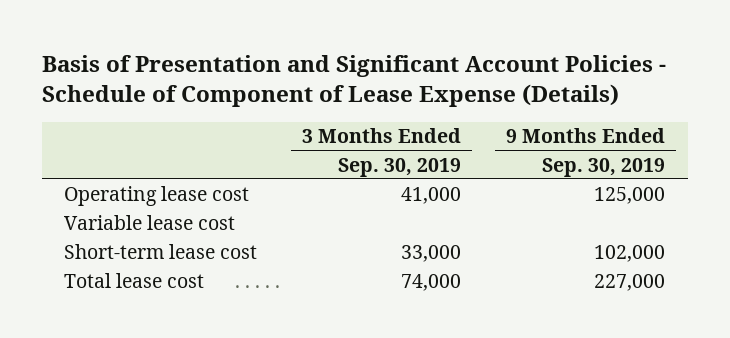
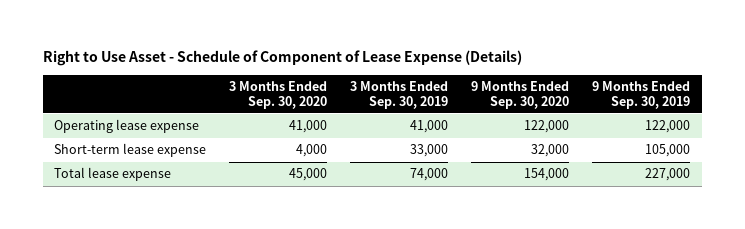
- Basis of Presentation and Significant Account Policies - Schedule of Component of Lease Expense (Details)
+ Right to Use Asset - Schedule of Component of Lease Expense (Details)
- | 3 Months Ended Sep. 30, 2019 | 9 Months Ended Sep. 30, 2019
+ | 3 Months Ended Sep. 30, 2020 | 3 Months Ended Sep. 30, 2019 | 9 Months Ended Sep. 30, 2020 | 9 Months Ended Sep. 30, 2019
- Operating lease cost | 41,000 | 125,000
- Variable lease cost
- Short-term lease cost | 33,000 | 102,000
- Total lease cost | 74,000 | 227,000
+ Operating lease expense | 41,000 | 41,000 | 122,000 | 122,000
+ Short-term lease expense | 4,000 | 33,000 | 32,000 | 105,000
+ Total lease expense | 45,000 | 74,000 | 154,000 | 227,000

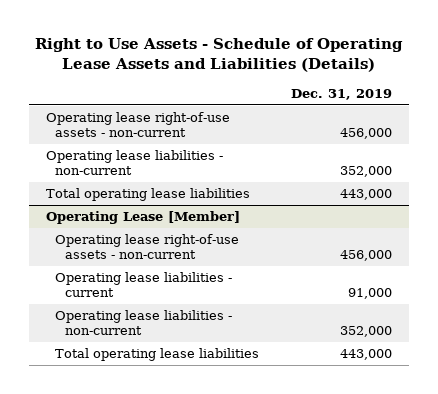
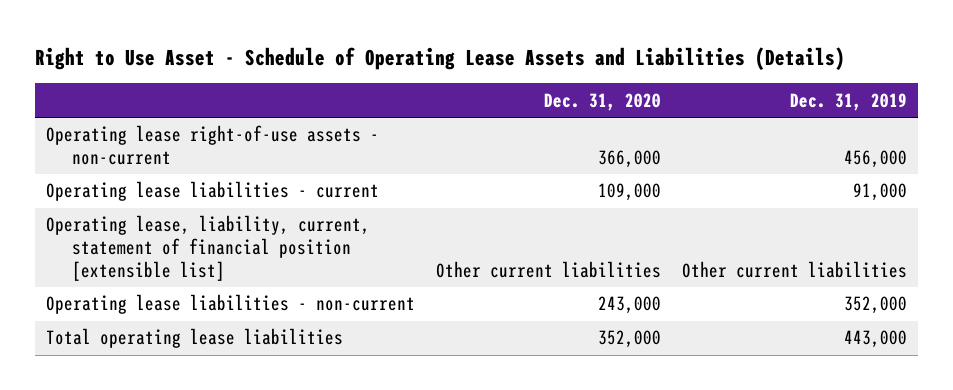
- Right to Use Assets - Schedule of Operating Lease Assets and Liabilities (Details)
+ Right to Use Asset - Schedule of Operating Lease Assets and Liabilities (Details)
- | Dec. 31, 2019
+ | Dec. 31, 2020 | Dec. 31, 2019
- Operating lease liabilities - non-current | 352,000
- Total operating lease liabilities | 443,000
- Operating Lease [Member]
- Operating lease right-of-use assets - non-current | 456,000
+ Operating lease, liability, current, statement of financial position [extensible list] | Other current liabilities | Other current liabilities

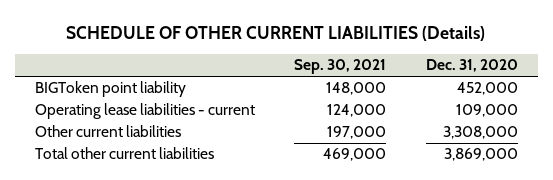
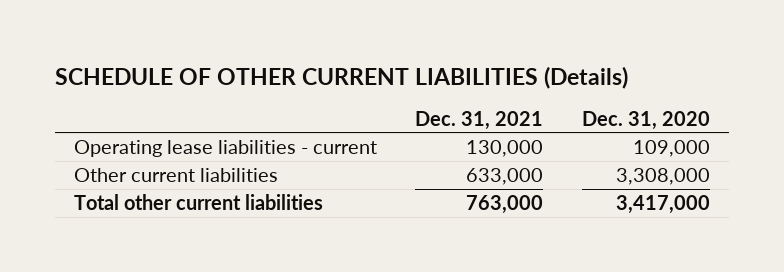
- | Sep. 30, 2021 | Dec. 31, 2020
+ | Dec. 31, 2021 | Dec. 31, 2020
- BIGToken point liability | 148,000 | 452,000
- Total other current liabilities | 469,000 | 3,869,000
+ Total other current liabilities | 763,000 | 3,417,000

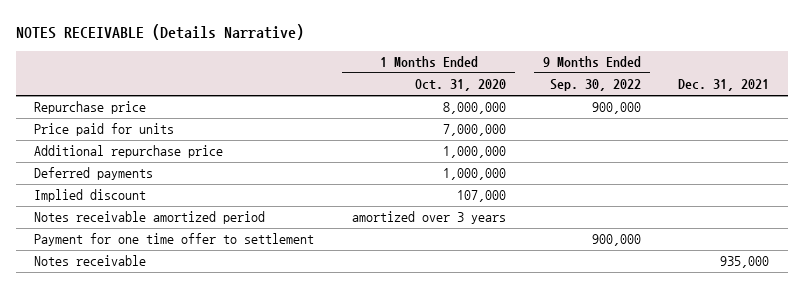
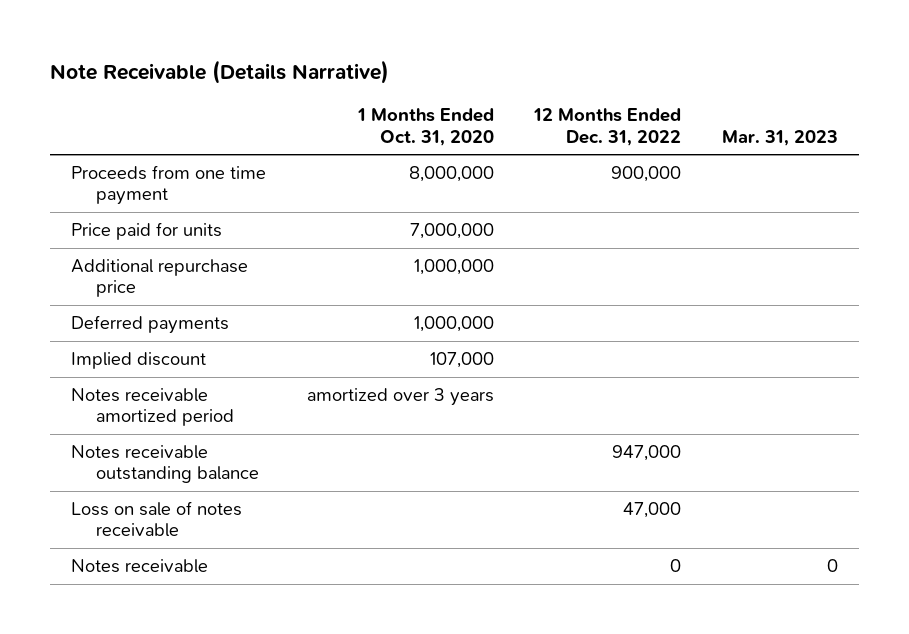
- NOTES RECEIVABLE (Details Narrative)
+ Note Receivable (Details Narrative)
- | 1 Months Ended Oct. 31, 2020 | 9 Months Ended Sep. 30, 2022 | Dec. 31, 2021
+ | 1 Months Ended Oct. 31, 2020 | 12 Months Ended Dec. 31, 2022 | Mar. 31, 2023
- Repurchase price | 8,000,000 | 900,000 |
+ Proceeds from one time payment | 8,000,000 | 900,000 |
- Payment for one time offer to settlement | | 900,000 |
+ Notes receivable outstanding balance | | 947,000 |
+ Loss on sale of notes receivable | | 47,000 |

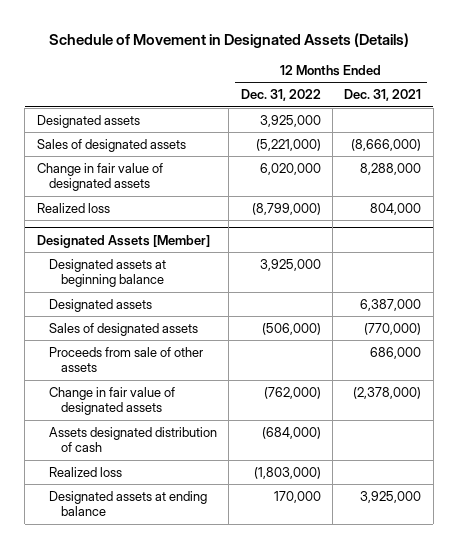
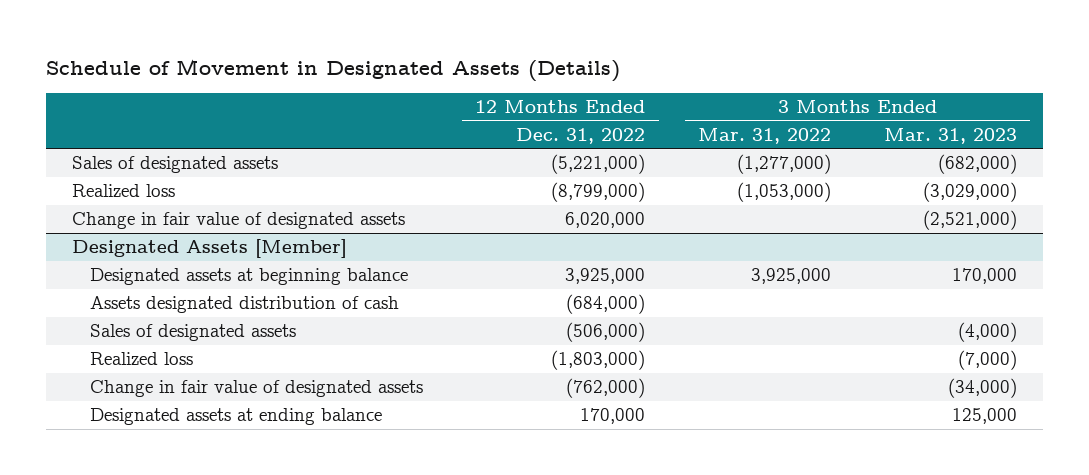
- | 12 Months Ended Dec. 31, 2022 | 12 Months Ended Dec. 31, 2021
+ | 12 Months Ended Dec. 31, 2022 | 3 Months Ended Mar. 31, 2022 | 3 Months Ended Mar. 31, 2023
- Designated assets | 3,925,000 |
moved down: Change in fair value of designated assets | 6,020,000 | | (2,521,000)
@ Designated Assets [Member]
- Designated assets | | 6,387,000
- Proceeds from sale of other assets | | 686,000
moved down: Sales of designated assets | (506,000) | | (4,000)
moved down: Change in fair value of designated assets | (762,000) | | (34,000)

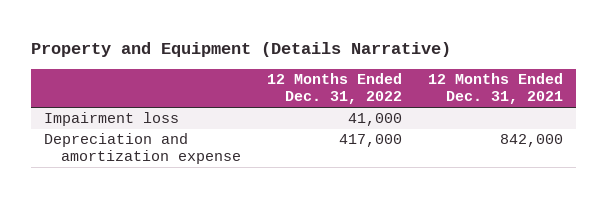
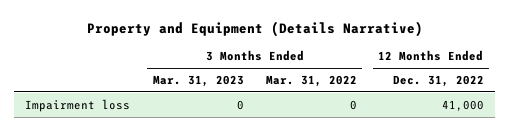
- | 12 Months Ended Dec. 31, 2022 | 12 Months Ended Dec. 31, 2021
+ | 3 Months Ended Mar. 31, 2023 | 3 Months Ended Mar. 31, 2022 | 12 Months Ended Dec. 31, 2022
- Depreciation and amortization expense | 417,000 | 842,000

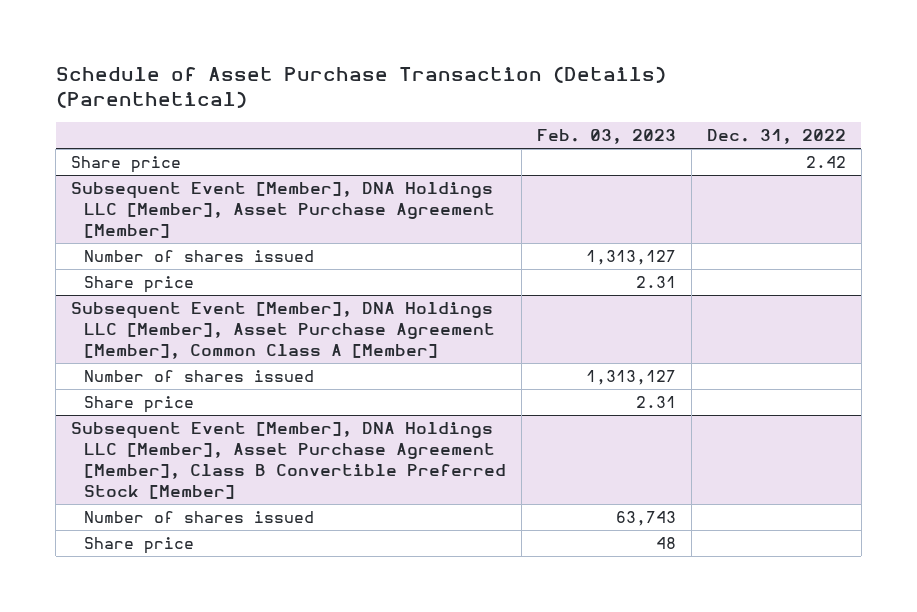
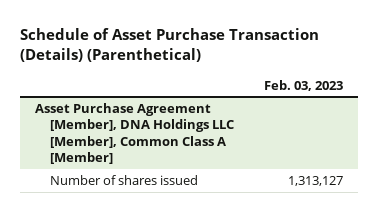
- | Feb. 03, 2023 | Dec. 31, 2022
+ | Feb. 03, 2023
- Share price | | 2.42
- Subsequent Event [Member], DNA Holdings LLC [Member], Asset Purchase Agreement [Member]
- Number of shares issued | 1,313,127 |
- Share price | 2.31 |
- Subsequent Event [Member], DNA Holdings LLC [Member], Asset Purchase Agreement [Member], Common Class A [Member]
+ Asset Purchase Agreement [Member], DNA Holdings LLC [Member], Common Class A [Member]
- Share price | 2.31 |
- Subsequent Event [Member], DNA Holdings LLC [Member], Asset Purchase Agreement [Member], Class B Convertible Preferred Stock [Member]
- Number of shares issued | 63,743 |
- Share price | 48 |

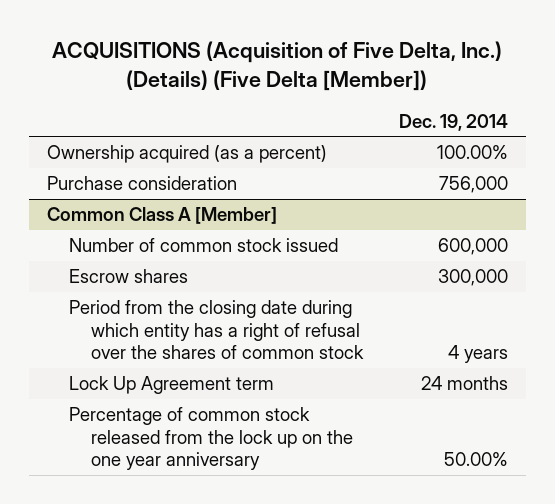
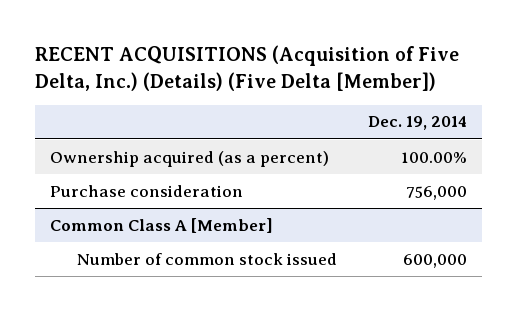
- ACQUISITIONS (Acquisition of Five Delta, Inc.) (Details) (Five Delta [Member])
+ RECENT ACQUISITIONS (Acquisition of Five Delta, Inc.) (Details) (Five Delta [Member])
@ Common Class A [Member]
- Escrow shares | 300,000
- Period from the closing date during which entity has a right of refusal over the shares of common stock | 4 years
- Lock Up Agreement term | 24 months
- Percentage of common stock released from the lock up on the one year anniversary | 50.00%

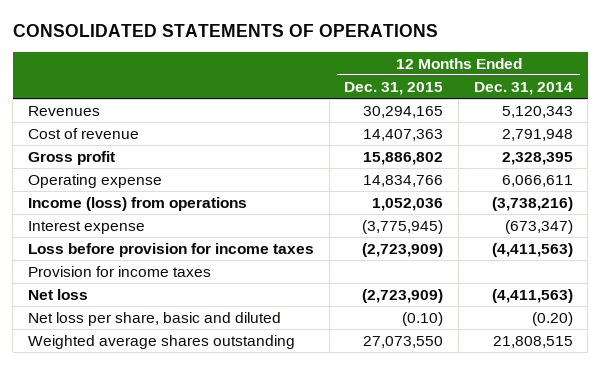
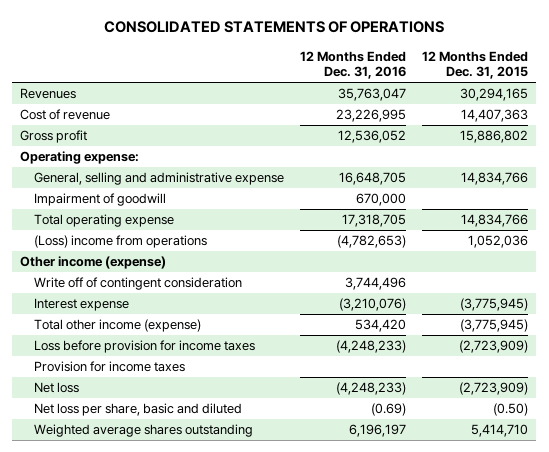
- | 12 Months Ended Dec. 31, 2015 | 12 Months Ended Dec. 31, 2014
+ | 12 Months Ended Dec. 31, 2016 | 12 Months Ended Dec. 31, 2015
- Operating expense | 14,834,766 | 6,066,611
- Income (loss) from operations | 1,052,036 | (3,738,216)
+ Operating expense:
+ General, selling and administrative expense | 16,648,705 | 14,834,766
+ Impairment of goodwill | 670,000 |
+ Total operating expense | 17,318,705 | 14,834,766
+ (Loss) income from operations | (4,782,653) | 1,052,036
+ Other income (expense)
+ Write off of contingent consideration | 3,744,496 |
+ Total other income (expense) | 534,420 | (3,775,945)
- Net loss per share, basic and diluted | (0.10) | (0.20)
- Weighted average shares outstanding | 27,073,550 | 21,808,515
+ Net loss per share, basic and diluted | (0.69) | (0.50)
+ Weighted average shares outstanding | 6,196,197 | 5,414,710

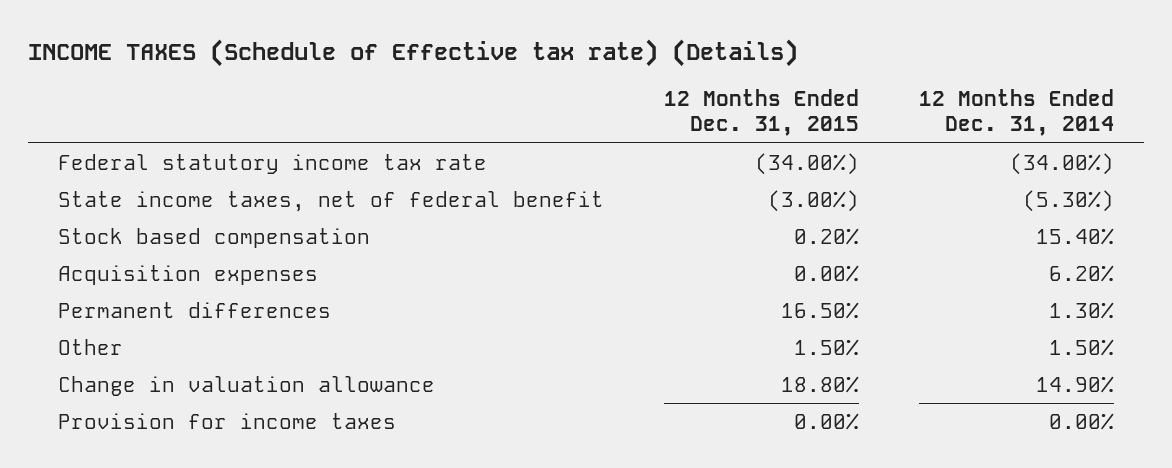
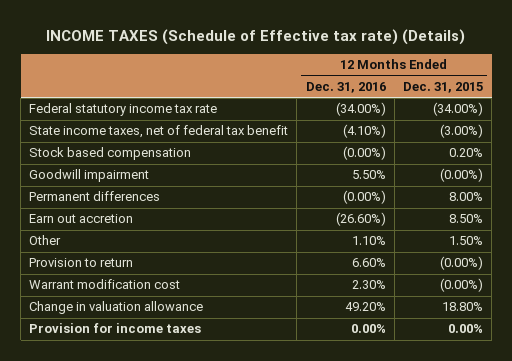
- | 12 Months Ended Dec. 31, 2015 | 12 Months Ended Dec. 31, 2014
+ | 12 Months Ended Dec. 31, 2016 | 12 Months Ended Dec. 31, 2015
- State income taxes, net of federal benefit | (3.00%) | (5.30%)
+ State income taxes, net of federal tax benefit | (4.10%) | (3.00%)
- Acquisition expenses | 0.00% | 6.20%
- Permanent differences | 16.50% | 1.30%
+ Goodwill impairment | 5.50% | (0.00%)
+ Permanent differences | (0.00%) | 8.00%
+ Earn out accretion | (26.60%) | 8.50%
+ Provision to return | 6.60% | (0.00%)
+ Warrant modification cost | 2.30% | (0.00%)

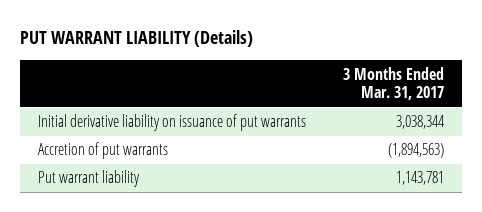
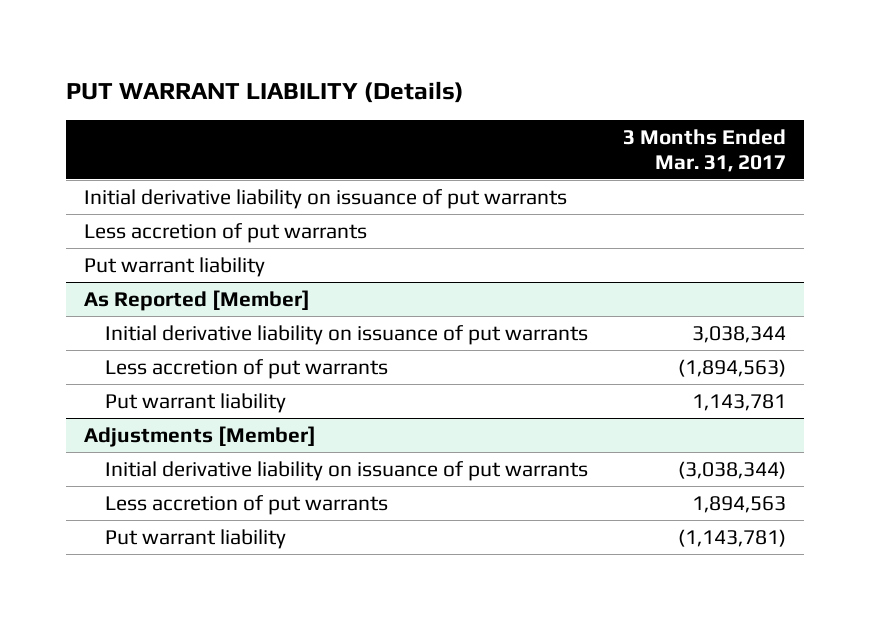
+ Initial derivative liability on issuance of put warrants
+ Less accretion of put warrants
+ Put warrant liability
+ As Reported [Member]
- Accretion of put warrants | (1,894,563)
+ Less accretion of put warrants | (1,894,563)
+ Adjustments [Member]
+ Initial derivative liability on issuance of put warrants | (3,038,344)
+ Less accretion of put warrants | 1,894,563
+ Put warrant liability | (1,143,781)

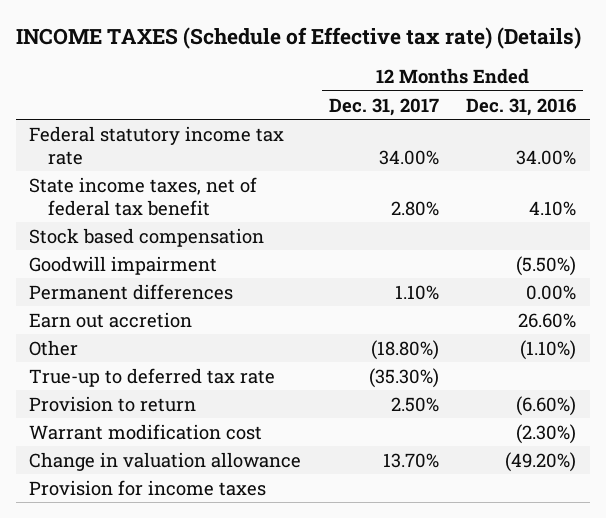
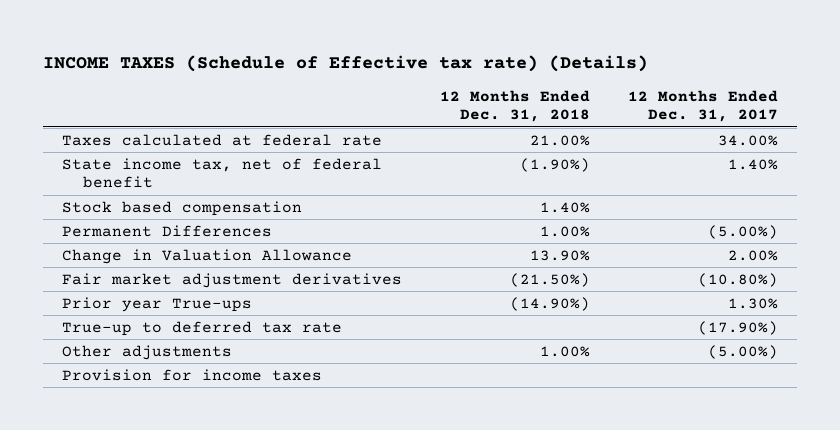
- | 12 Months Ended Dec. 31, 2017 | 12 Months Ended Dec. 31, 2016
+ | 12 Months Ended Dec. 31, 2018 | 12 Months Ended Dec. 31, 2017
- Federal statutory income tax rate | 34.00% | 34.00%
- State income taxes, net of federal tax benefit | 2.80% | 4.10%
+ Taxes calculated at federal rate | 21.00% | 34.00%
+ State income tax, net of federal benefit | (1.90%) | 1.40%
- Goodwill impairment | | (5.50%)
- Permanent differences | 1.10% | 0.00%
- Earn out accretion | | 26.60%
- Other | (18.80%) | (1.10%)
- True-up to deferred tax rate | (35.30%) |
- Provision to return | 2.50% | (6.60%)
- Warrant modification cost | | (2.30%)
- Change in valuation allowance | 13.70% | (49.20%)
+ Permanent Differences | 1.00% | (5.00%)
+ Change in Valuation Allowance | 13.90% | 2.00%
+ Fair market adjustment derivatives | (21.50%) | (10.80%)
+ Prior year True-ups | (14.90%) | 1.30%
+ True-up to deferred tax rate | | (17.90%)
+ Other adjustments | 1.00% | (5.00%)

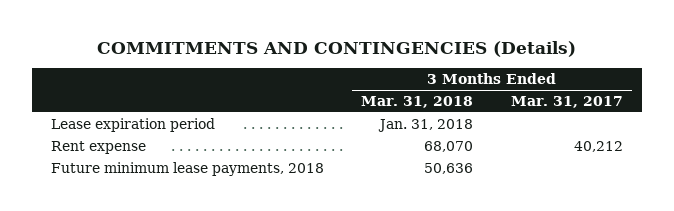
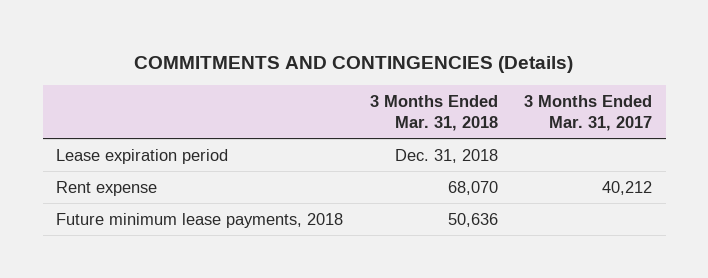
- Lease expiration period | Jan. 31, 2018 |
+ Lease expiration period | Dec. 31, 2018 |

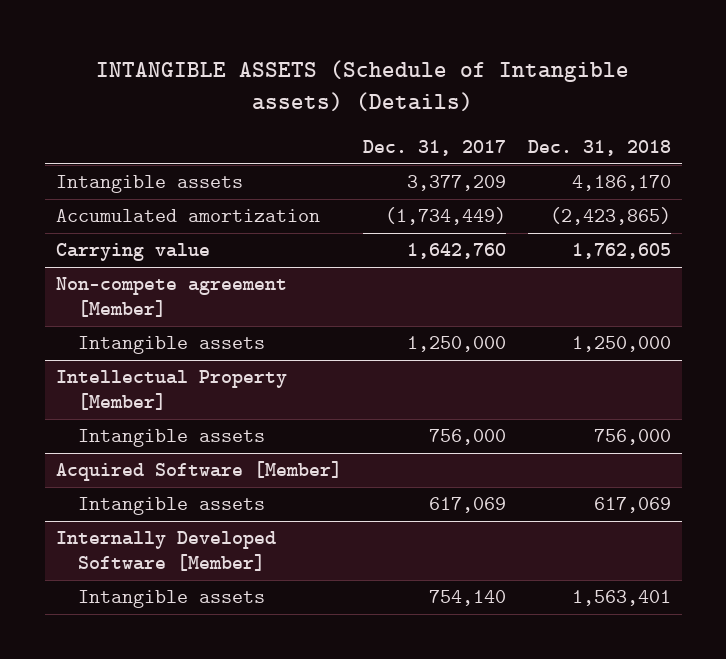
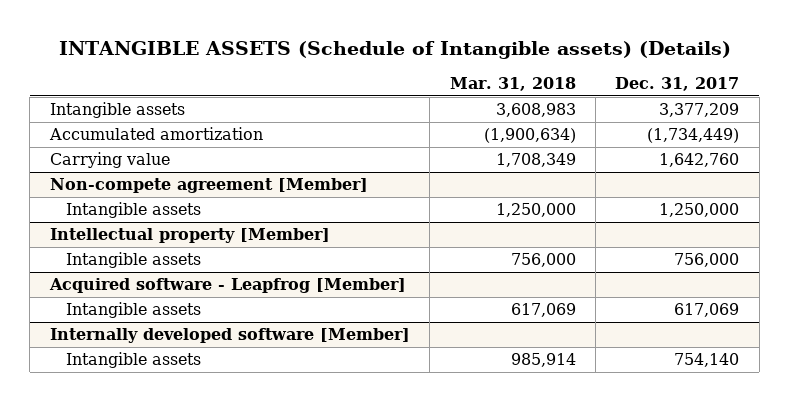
- | Dec. 31, 2017 | Dec. 31, 2018
+ | Mar. 31, 2018 | Dec. 31, 2017
- Intellectual Property [Member]
+ Intellectual property [Member]
- Acquired Software [Member]
+ Acquired software - Leapfrog [Member]
- Internally Developed Software [Member]
+ Internally developed software [Member]

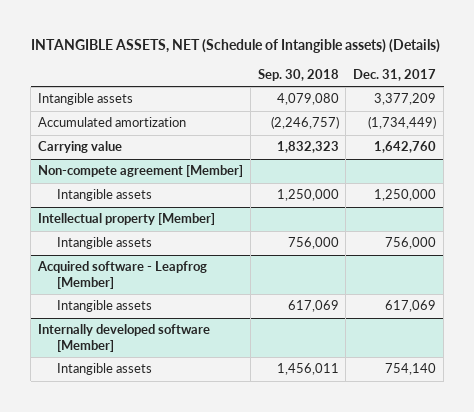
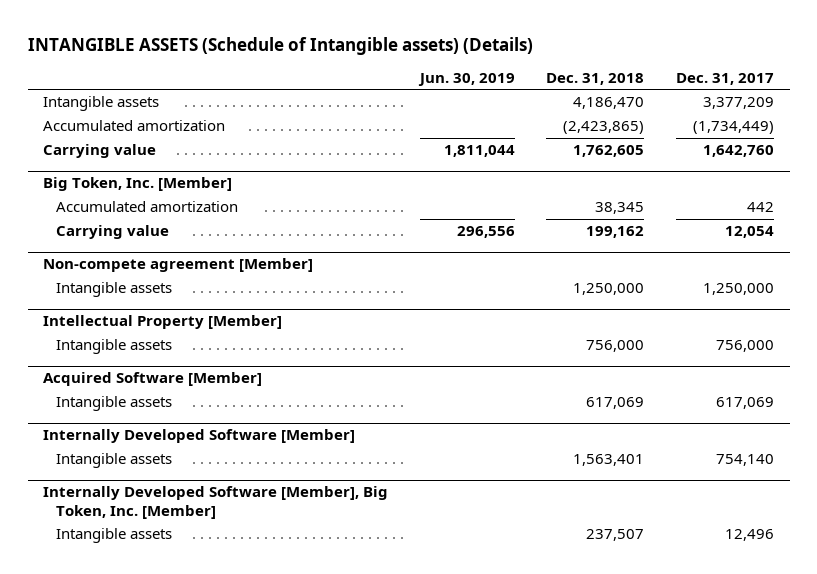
- INTANGIBLE ASSETS, NET (Schedule of Intangible assets) (Details)
+ INTANGIBLE ASSETS (Schedule of Intangible assets) (Details)
- | Sep. 30, 2018 | Dec. 31, 2017
+ | Jun. 30, 2019 | Dec. 31, 2018 | Dec. 31, 2017
+ Big Token, Inc. [Member]
+ Accumulated amortization | | 38,345 | 442
+ Carrying value | 296,556 | 199,162 | 12,054
- Intellectual property [Member]
+ Intellectual Property [Member]
- Acquired software - Leapfrog [Member]
+ Acquired Software [Member]
- Internally developed software [Member]
+ Internally Developed Software [Member]
+ Internally Developed Software [Member], Big Token, Inc. [Member]
+ Intangible assets | | 237,507 | 12,496

